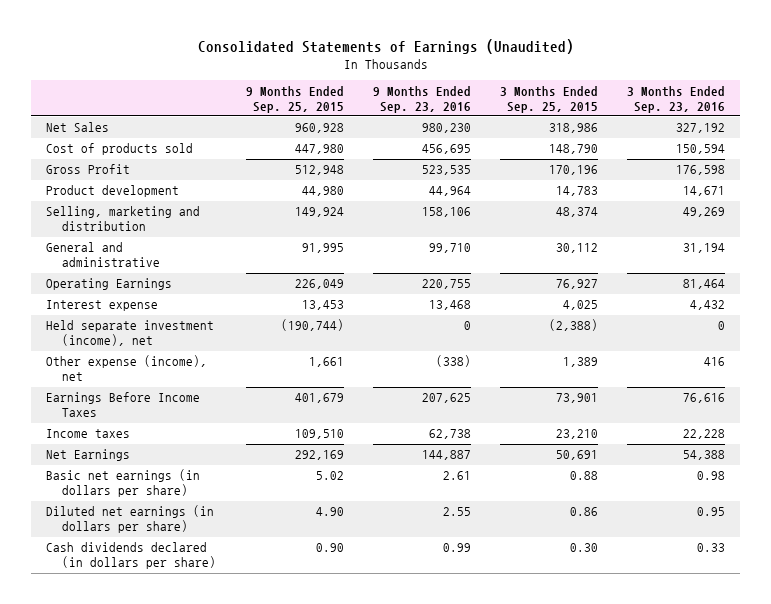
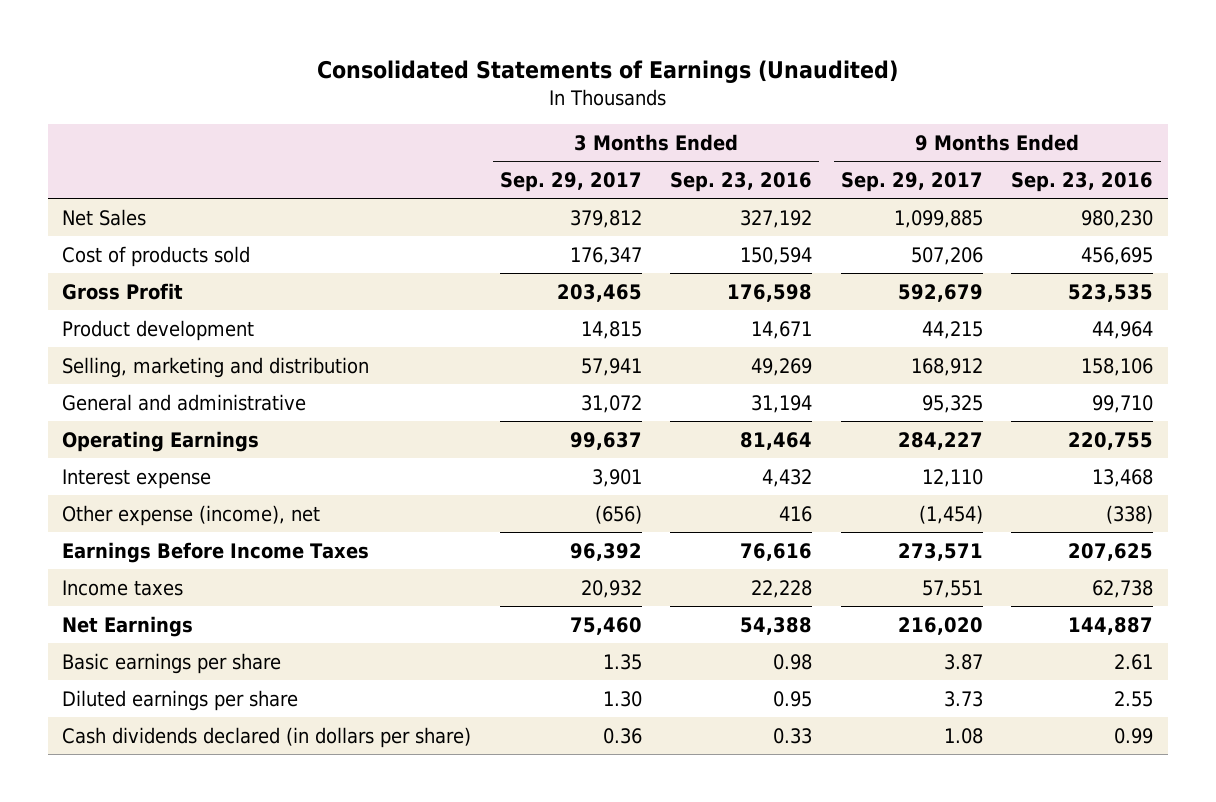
- | 9 Months Ended Sep. 25, 2015 | 9 Months Ended Sep. 23, 2016 | 3 Months Ended Sep. 25, 2015 | 3 Months Ended Sep. 23, 2016
+ | 3 Months Ended Sep. 29, 2017 | 3 Months Ended Sep. 23, 2016 | 9 Months Ended Sep. 29, 2017 | 9 Months Ended Sep. 23, 2016
- Held separate investment (income), net | (190,744) | 0 | (2,388) | 0
- Basic net earnings (in dollars per share) | 5.02 | 2.61 | 0.88 | 0.98
- Diluted net earnings (in dollars per share) | 4.90 | 2.55 | 0.86 | 0.95
+ Basic earnings per share | 1.35 | 0.98 | 3.87 | 2.61
+ Diluted earnings per share | 1.30 | 0.95 | 3.73 | 2.55

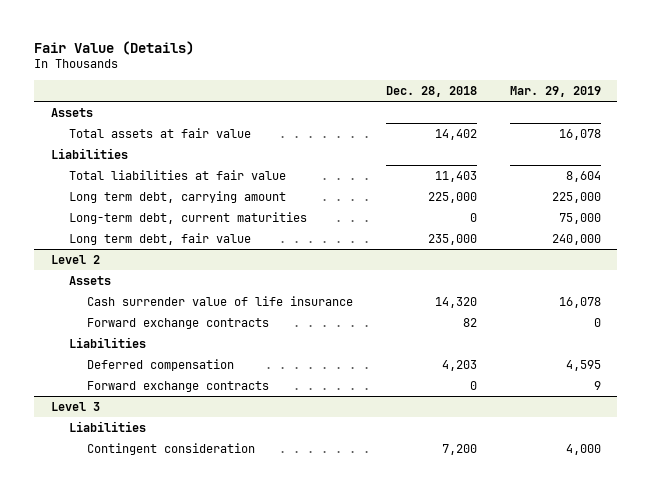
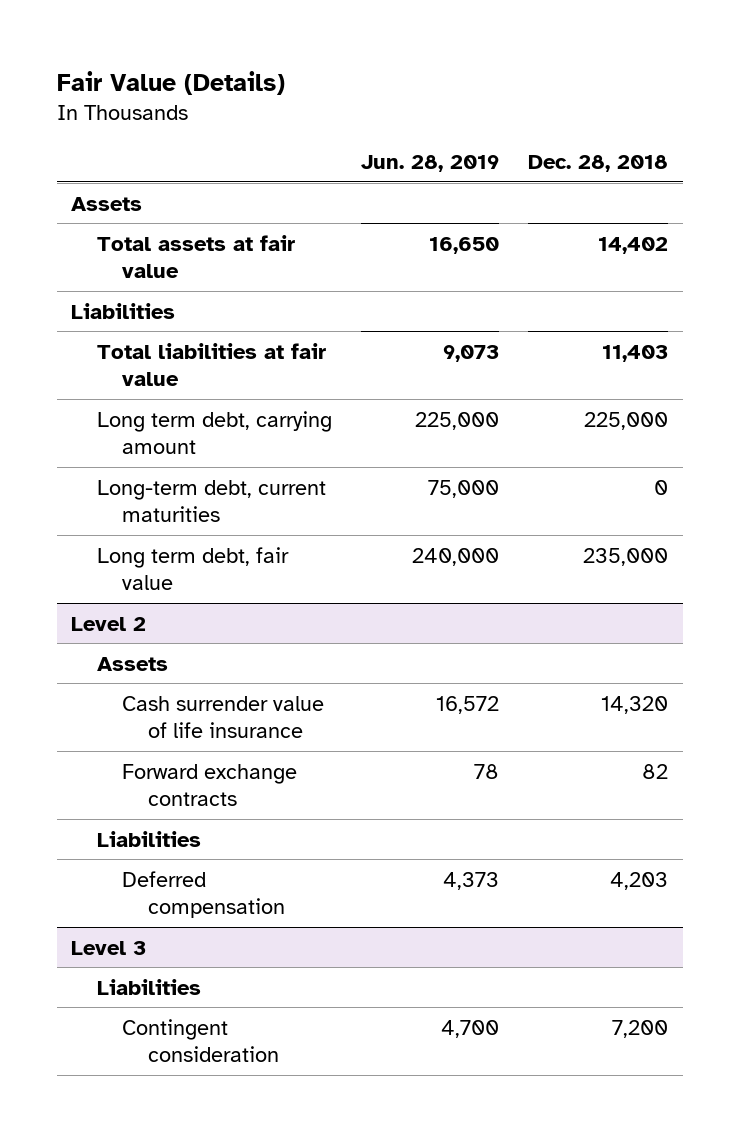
- | Dec. 28, 2018 | Mar. 29, 2019
+ | Jun. 28, 2019 | Dec. 28, 2018
@ Level 2
- Forward exchange contracts | 0 | 9

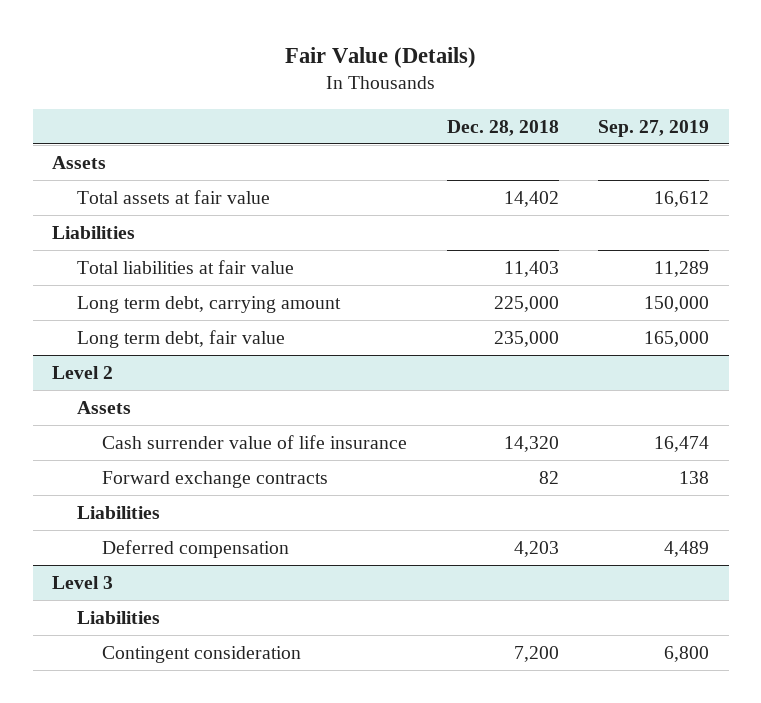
- | Jun. 28, 2019 | Dec. 28, 2018
+ | Dec. 28, 2018 | Sep. 27, 2019
- Long-term debt, current maturities | 75,000 | 0

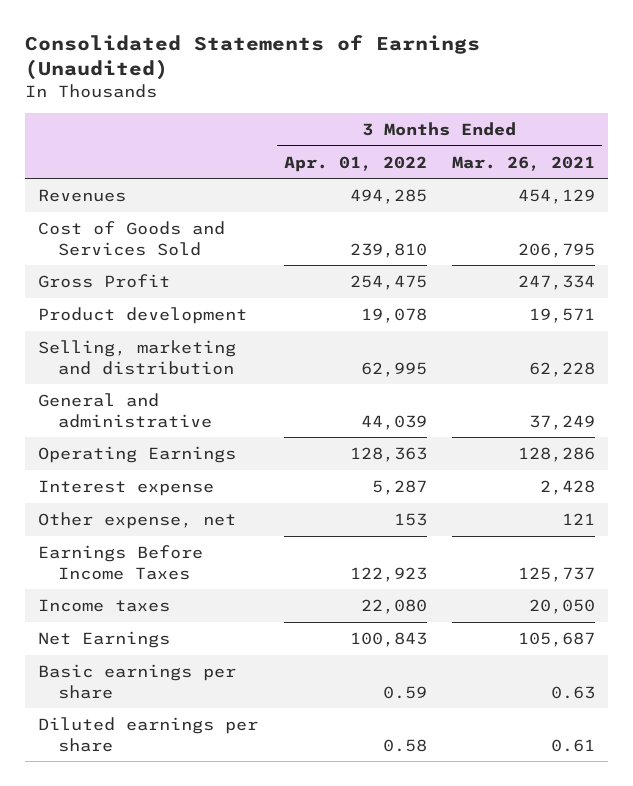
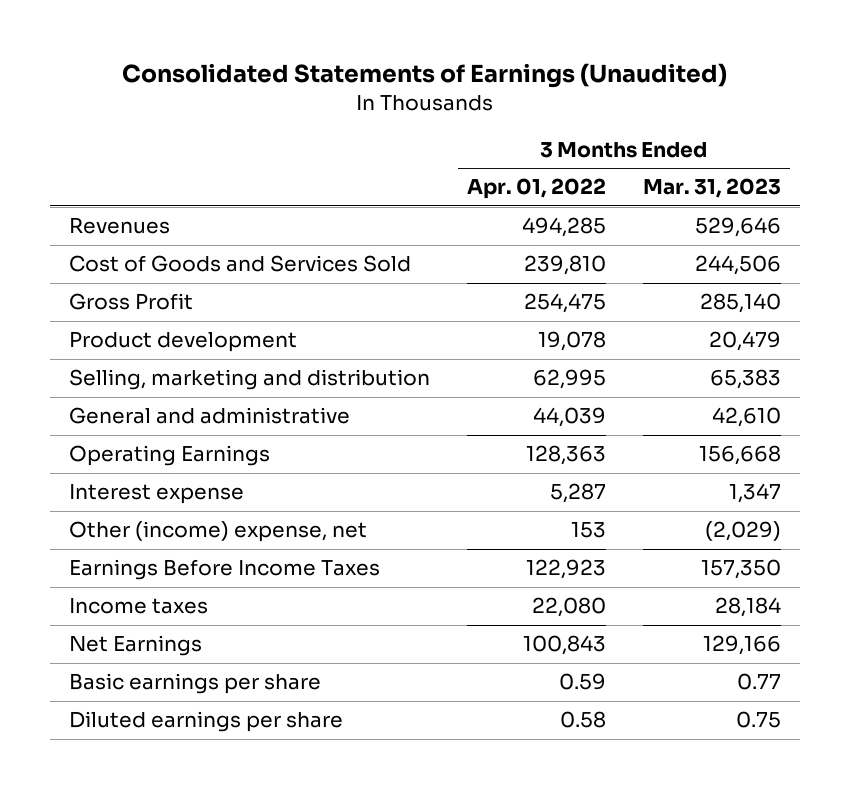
- | 3 Months Ended Apr. 01, 2022 | 3 Months Ended Mar. 26, 2021
+ | 3 Months Ended Apr. 01, 2022 | 3 Months Ended Mar. 31, 2023
- Other expense, net | 153 | 121
+ Other (income) expense, net | 153 | (2,029)

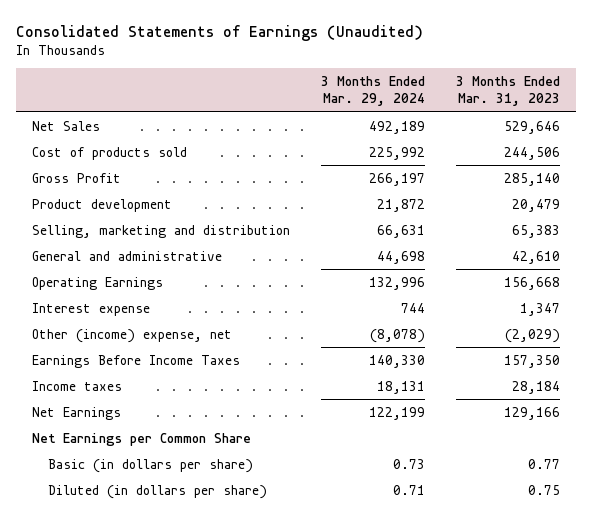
- | 3 Months Ended Apr. 01, 2022 | 3 Months Ended Mar. 31, 2023
+ | 3 Months Ended Mar. 29, 2024 | 3 Months Ended Mar. 31, 2023
- Revenues | 494,285 | 529,646
- Cost of Goods and Services Sold | 239,810 | 244,506
+ Net Sales | 492,189 | 529,646
+ Cost of products sold | 225,992 | 244,506
- Basic earnings per share | 0.59 | 0.77
- Diluted earnings per share | 0.58 | 0.75
+ Net Earnings per Common Share
+ Basic (in dollars per share) | 0.73 | 0.77
+ Diluted (in dollars per share) | 0.71 | 0.75

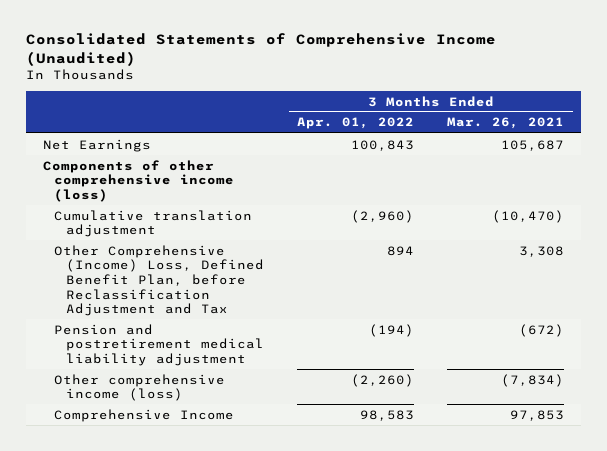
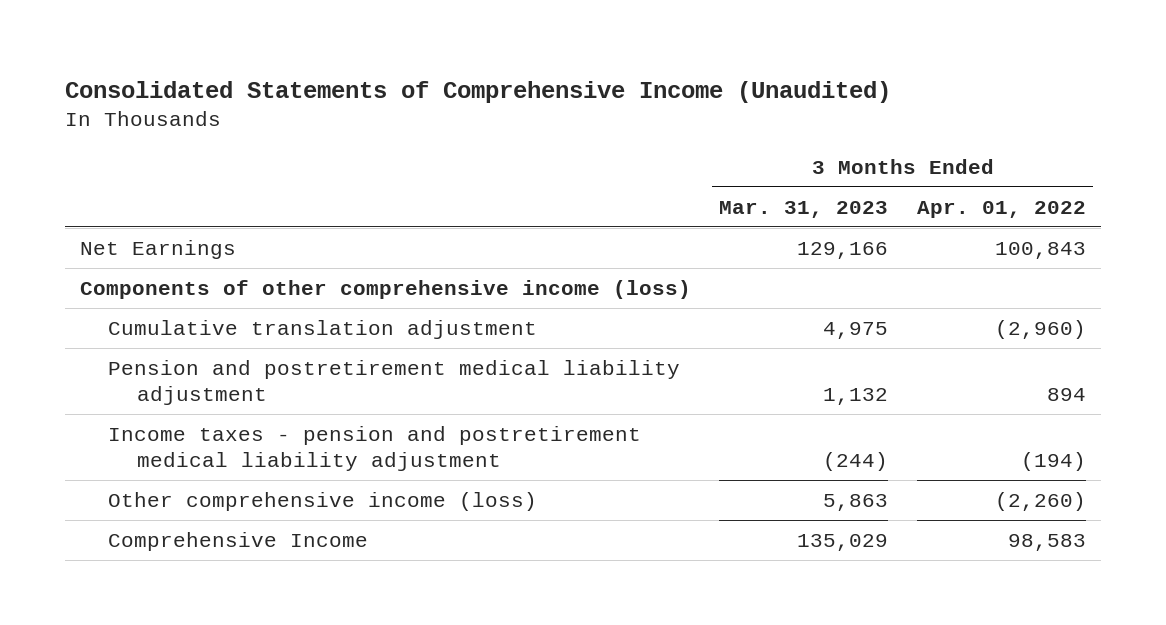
- | 3 Months Ended Apr. 01, 2022 | 3 Months Ended Mar. 26, 2021
+ | 3 Months Ended Mar. 31, 2023 | 3 Months Ended Apr. 01, 2022
- Other Comprehensive (Income) Loss, Defined Benefit Plan, before Reclassification Adjustment and Tax | 894 | 3,308
- Pension and postretirement medical liability adjustment | (194) | (672)
+ Pension and postretirement medical liability adjustment | 1,132 | 894
+ Income taxes - pension and postretirement medical liability adjustment | (244) | (194)

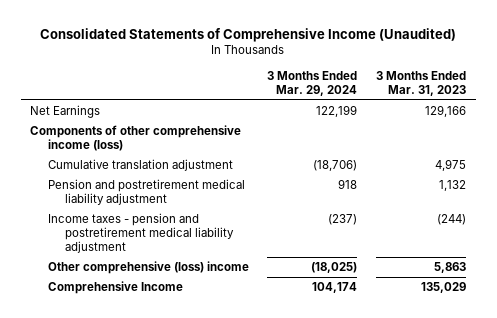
- | 3 Months Ended Mar. 31, 2023 | 3 Months Ended Apr. 01, 2022
+ | 3 Months Ended Mar. 29, 2024 | 3 Months Ended Mar. 31, 2023
- Other comprehensive income (loss) | 5,863 | (2,260)
+ Other comprehensive (loss) income | (18,025) | 5,863

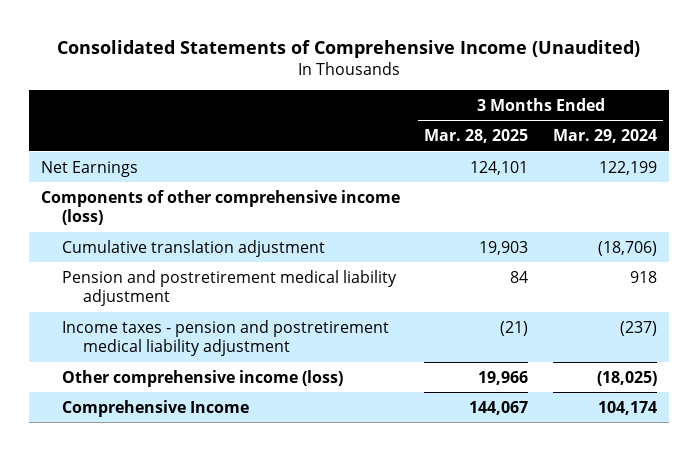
- | 3 Months Ended Mar. 29, 2024 | 3 Months Ended Mar. 31, 2023
+ | 3 Months Ended Mar. 28, 2025 | 3 Months Ended Mar. 29, 2024
- Other comprehensive (loss) income | (18,025) | 5,863
+ Other comprehensive income (loss) | 19,966 | (18,025)

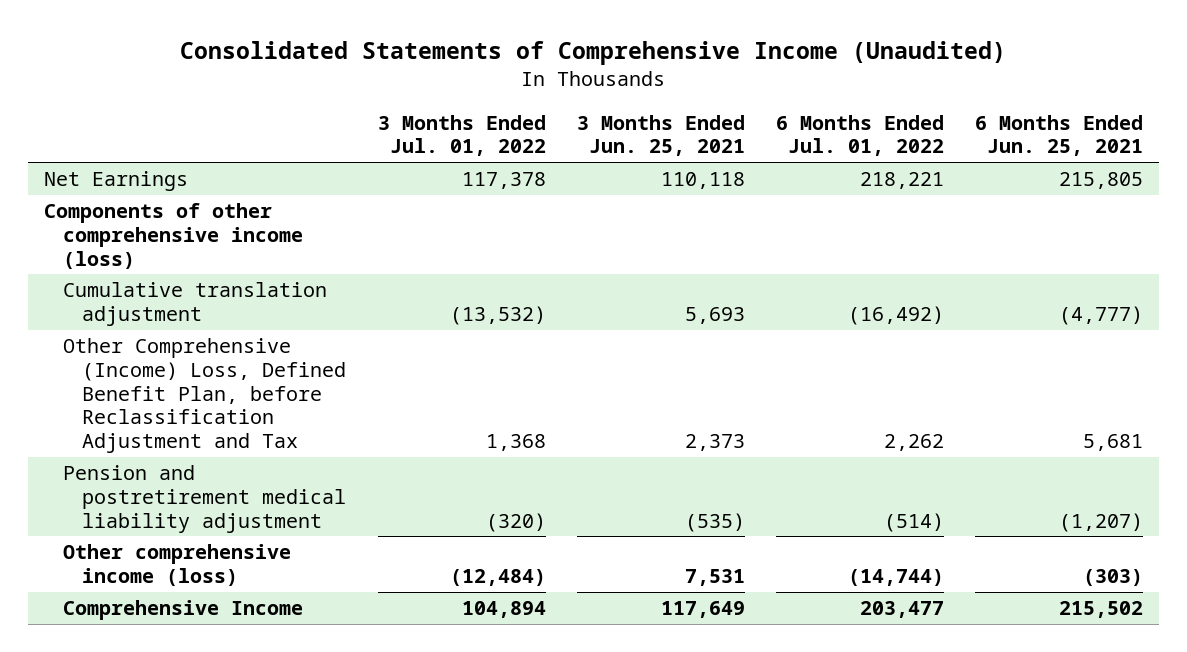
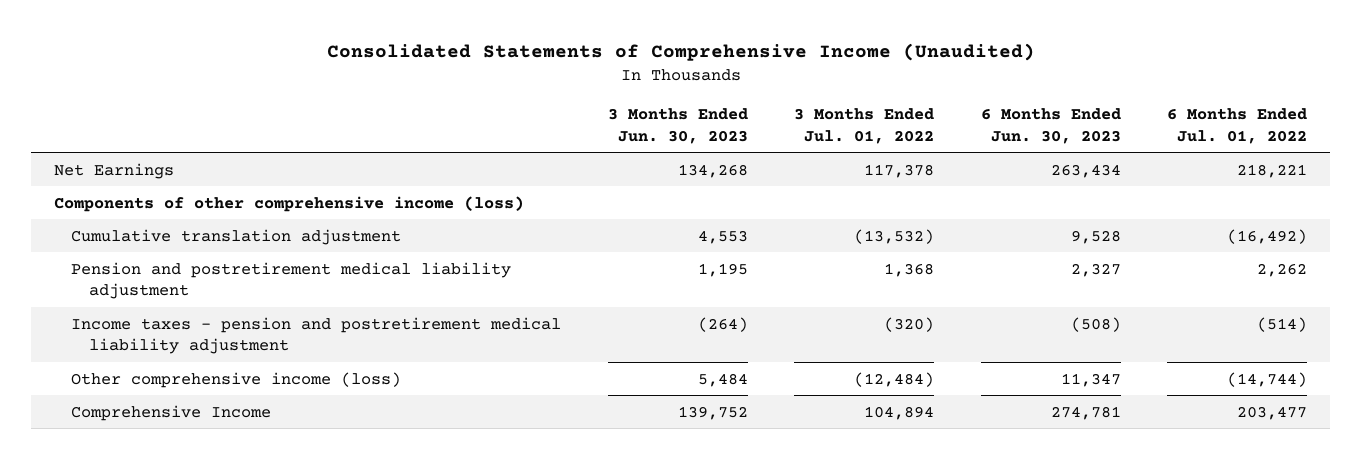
- | 3 Months Ended Jul. 01, 2022 | 3 Months Ended Jun. 25, 2021 | 6 Months Ended Jul. 01, 2022 | 6 Months Ended Jun. 25, 2021
+ | 3 Months Ended Jun. 30, 2023 | 3 Months Ended Jul. 01, 2022 | 6 Months Ended Jun. 30, 2023 | 6 Months Ended Jul. 01, 2022
- Other Comprehensive (Income) Loss, Defined Benefit Plan, before Reclassification Adjustment and Tax | 1,368 | 2,373 | 2,262 | 5,681
- Pension and postretirement medical liability adjustment | (320) | (535) | (514) | (1,207)
+ Pension and postretirement medical liability adjustment | 1,195 | 1,368 | 2,327 | 2,262
+ Income taxes - pension and postretirement medical liability adjustment | (264) | (320) | (508) | (514)

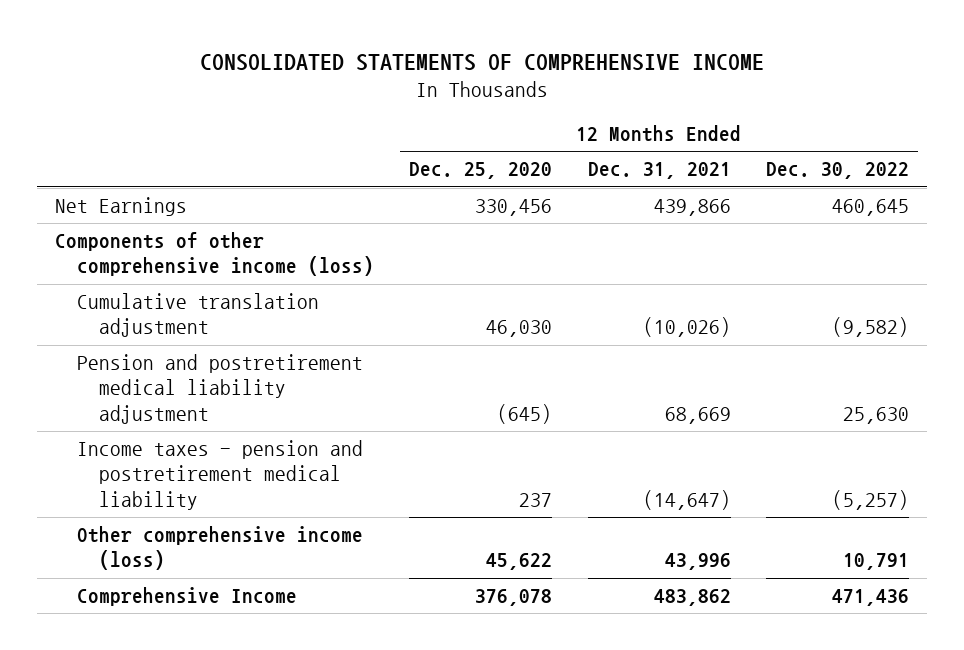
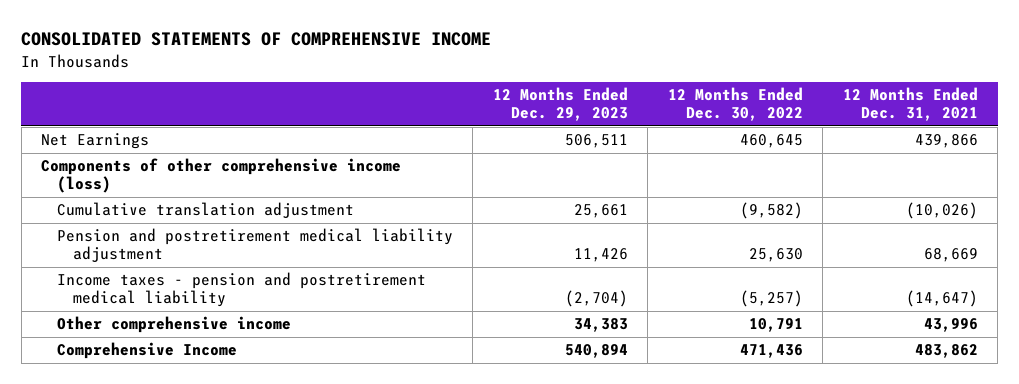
- | 12 Months Ended Dec. 25, 2020 | 12 Months Ended Dec. 31, 2021 | 12 Months Ended Dec. 30, 2022
+ | 12 Months Ended Dec. 29, 2023 | 12 Months Ended Dec. 30, 2022 | 12 Months Ended Dec. 31, 2021
- Other comprehensive income (loss) | 45,622 | 43,996 | 10,791
+ Other comprehensive income | 34,383 | 10,791 | 43,996

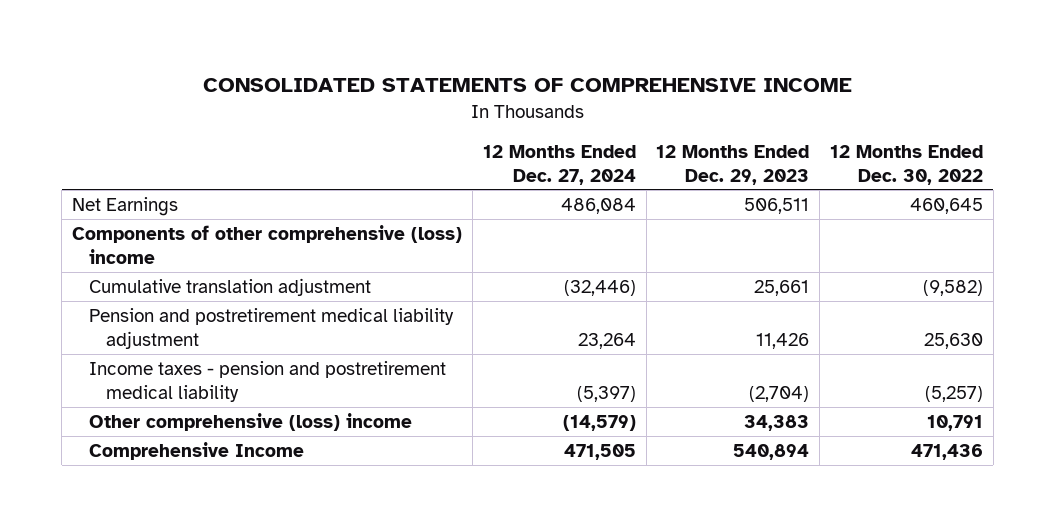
- | 12 Months Ended Dec. 29, 2023 | 12 Months Ended Dec. 30, 2022 | 12 Months Ended Dec. 31, 2021
+ | 12 Months Ended Dec. 27, 2024 | 12 Months Ended Dec. 29, 2023 | 12 Months Ended Dec. 30, 2022
- Components of other comprehensive income (loss)
+ Components of other comprehensive (loss) income
- Other comprehensive income | 34,383 | 10,791 | 43,996
+ Other comprehensive (loss) income | (14,579) | 34,383 | 10,791

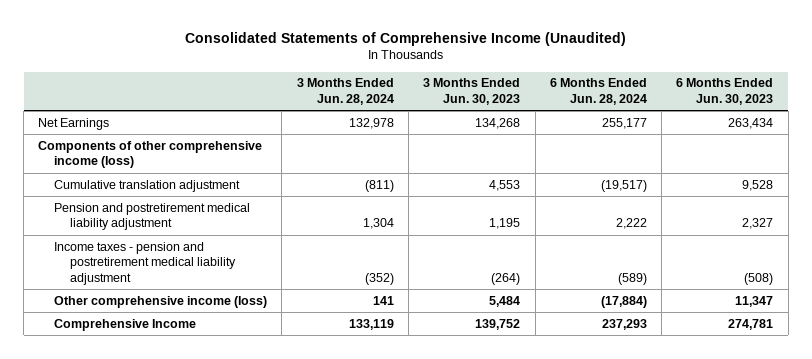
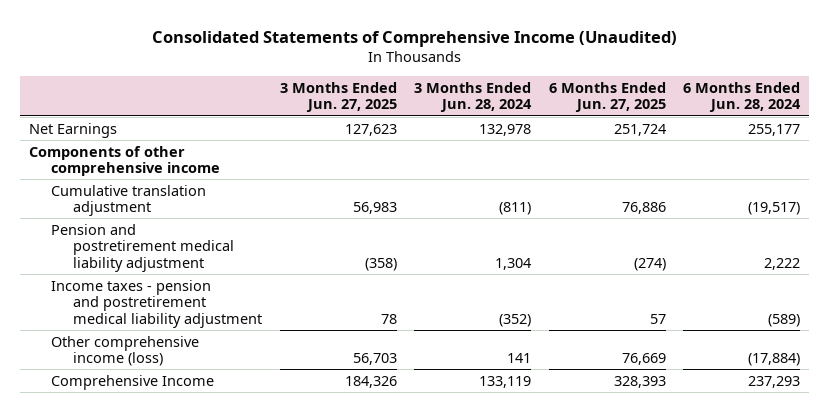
- | 3 Months Ended Jun. 28, 2024 | 3 Months Ended Jun. 30, 2023 | 6 Months Ended Jun. 28, 2024 | 6 Months Ended Jun. 30, 2023
+ | 3 Months Ended Jun. 27, 2025 | 3 Months Ended Jun. 28, 2024 | 6 Months Ended Jun. 27, 2025 | 6 Months Ended Jun. 28, 2024
- Components of other comprehensive income (loss)
+ Components of other comprehensive income

